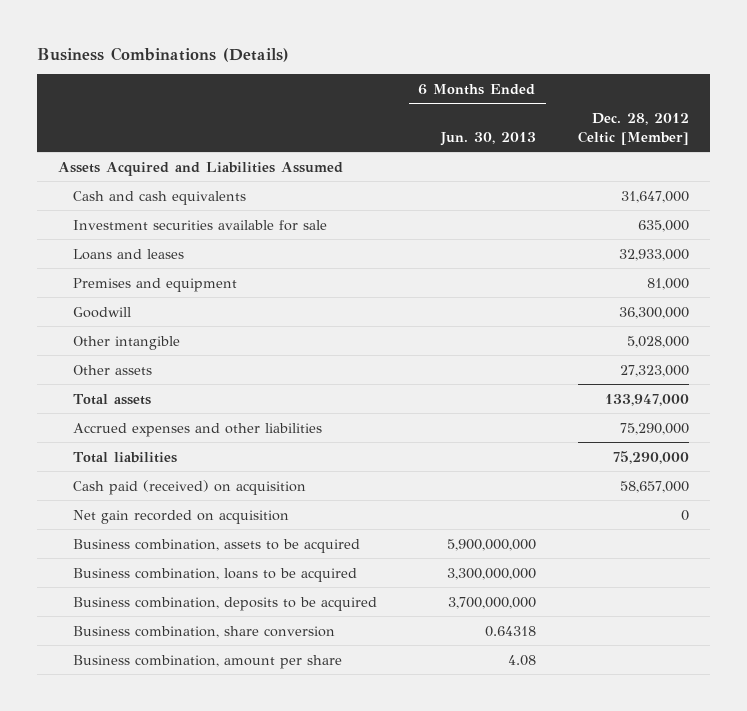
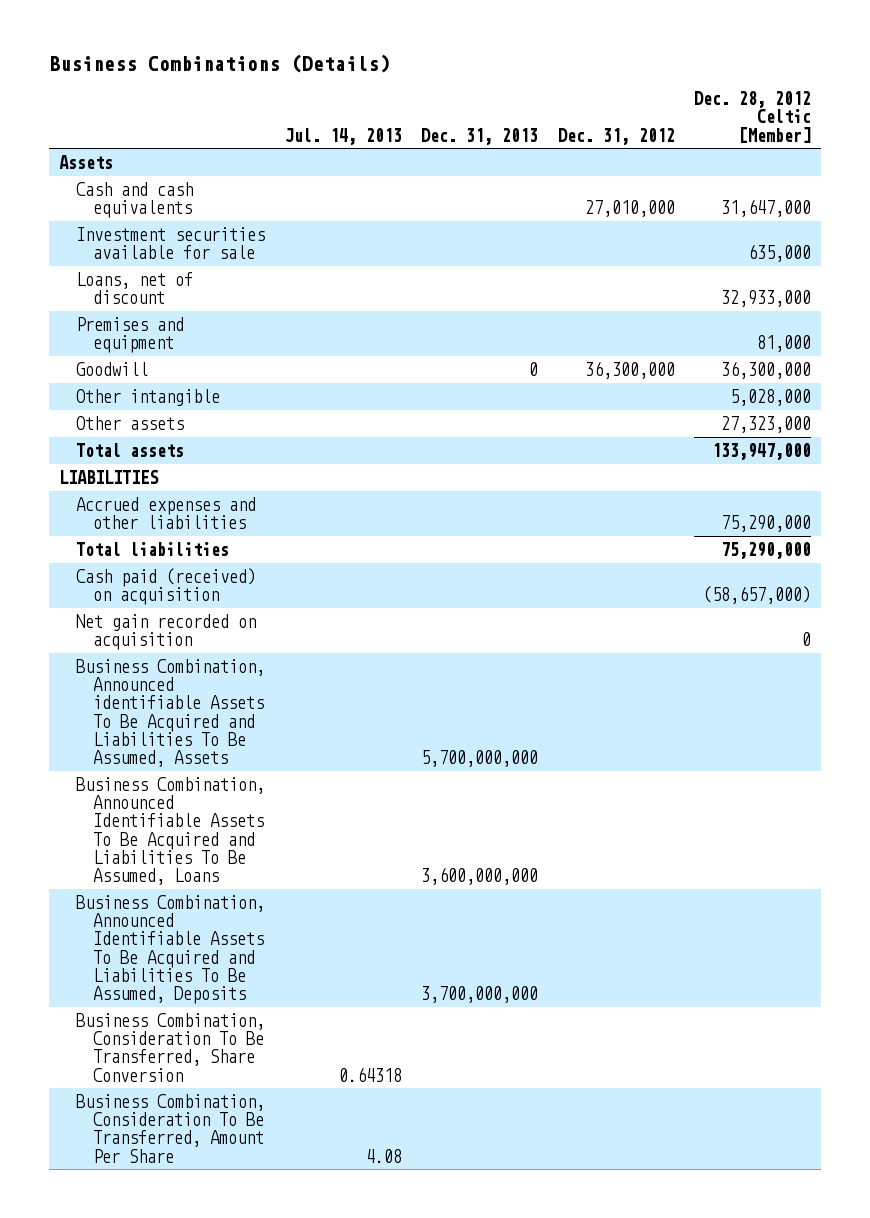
- | 6 Months Ended Jun. 30, 2013 | Dec. 28, 2012 Celtic [Member]
+ | Jul. 14, 2013 | Dec. 31, 2013 | Dec. 31, 2012 | Dec. 28, 2012 Celtic [Member]
- Assets Acquired and Liabilities Assumed
+ Assets
- Loans and leases | | 32,933,000
+ Loans, net of discount | | | | 32,933,000
+ LIABILITIES
- Cash paid (received) on acquisition | | 58,657,000
+ Cash paid (received) on acquisition | | | | (58,657,000)
- Business combination, assets to be acquired | 5,900,000,000 |
- Business combination, loans to be acquired | 3,300,000,000 |
- Business combination, deposits to be acquired | 3,700,000,000 |
- Business combination, share conversion | 0.64318 |
- Business combination, amount per share | 4.08 |
+ Business Combination, Announced identifiable Assets To Be Acquired and Liabilities To Be Assumed, Assets | | 5,700,000,000 | |
+ Business Combination, Announced Identifiable Assets To Be Acquired and Liabilities To Be Assumed, Loans | | 3,600,000,000 | |
+ Business Combination, Announced Identifiable Assets To Be Acquired and Liabilities To Be Assumed, Deposits | | 3,700,000,000 | |
+ Business Combination, Consideration To Be Transferred, Share Conversion | 0.64318 | | |
+ Business Combination, Consideration To Be Transferred, Amount Per Share | 4.08 | | |

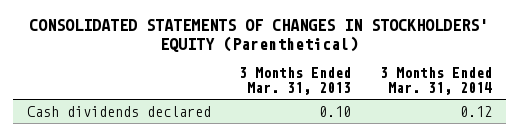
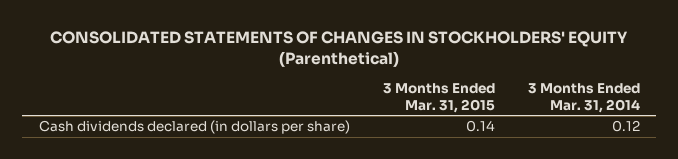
- | 3 Months Ended Mar. 31, 2013 | 3 Months Ended Mar. 31, 2014
+ | 3 Months Ended Mar. 31, 2015 | 3 Months Ended Mar. 31, 2014
- Cash dividends declared | 0.10 | 0.12
+ Cash dividends declared (in dollars per share) | 0.14 | 0.12

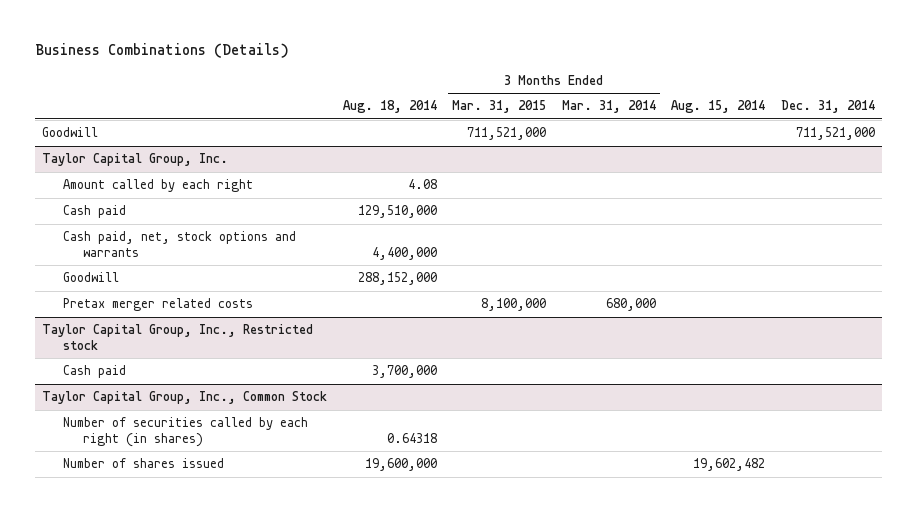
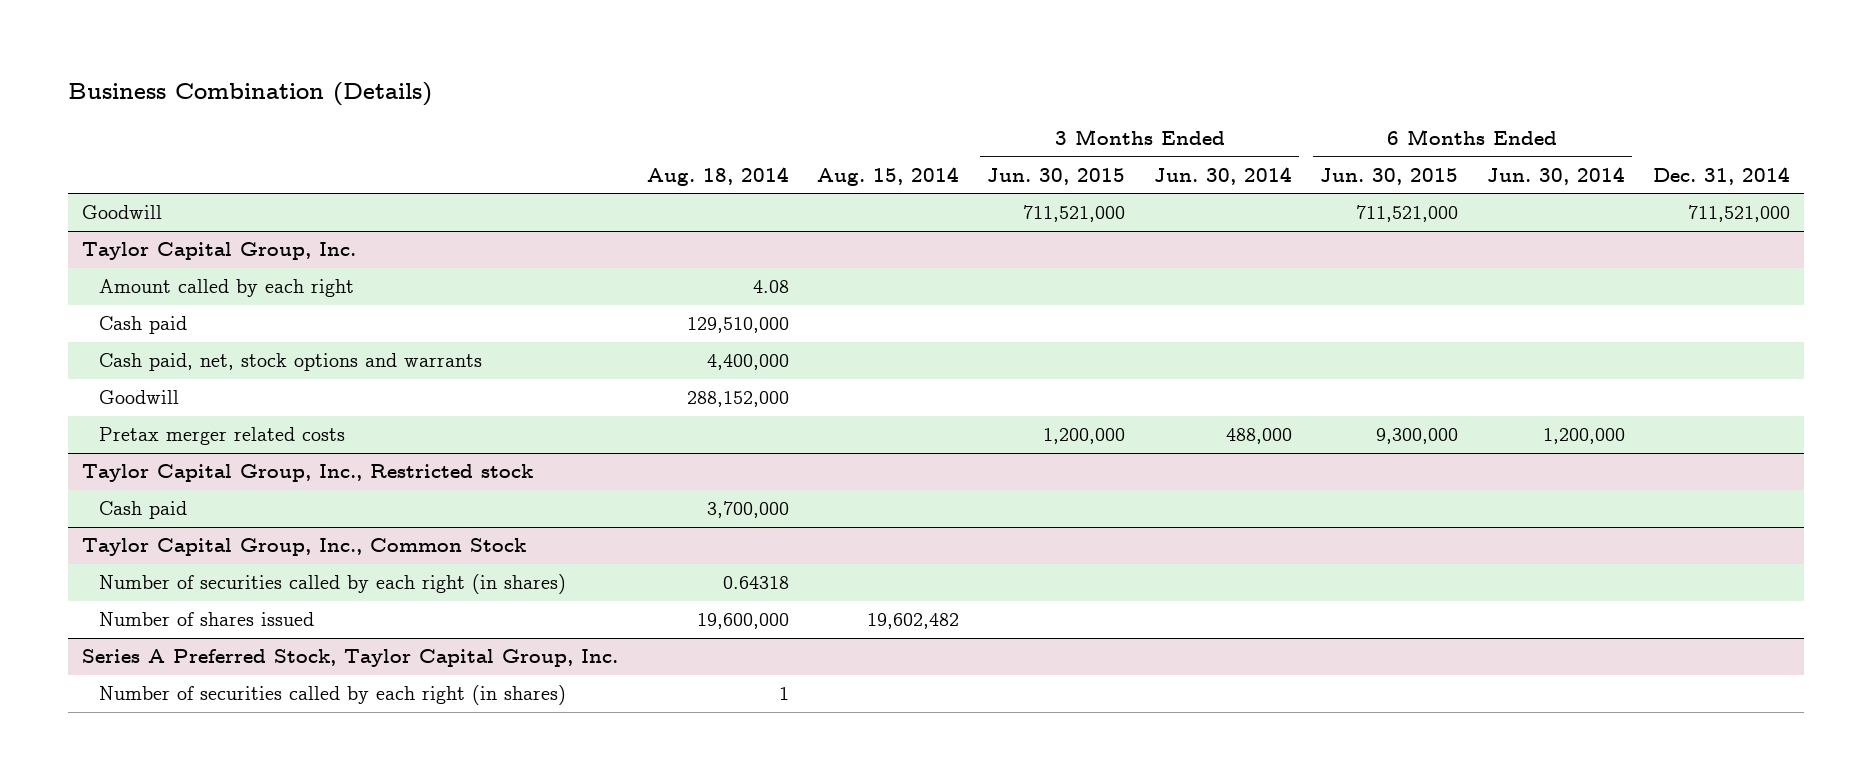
- Business Combinations (Details)
+ Business Combination (Details)
- | Aug. 18, 2014 | 3 Months Ended Mar. 31, 2015 | 3 Months Ended Mar. 31, 2014 | Aug. 15, 2014 | Dec. 31, 2014
+ | Aug. 18, 2014 | Aug. 15, 2014 | 3 Months Ended Jun. 30, 2015 | 3 Months Ended Jun. 30, 2014 | 6 Months Ended Jun. 30, 2015 | 6 Months Ended Jun. 30, 2014 | Dec. 31, 2014
+ Series A Preferred Stock, Taylor Capital Group, Inc.
+ Number of securities called by each right (in shares) | 1 | | | | | |

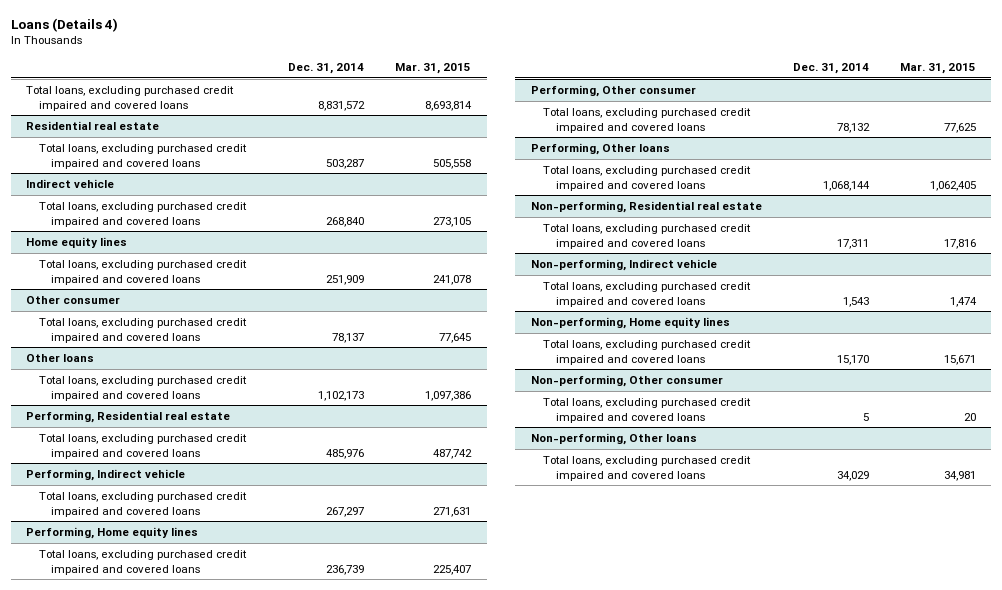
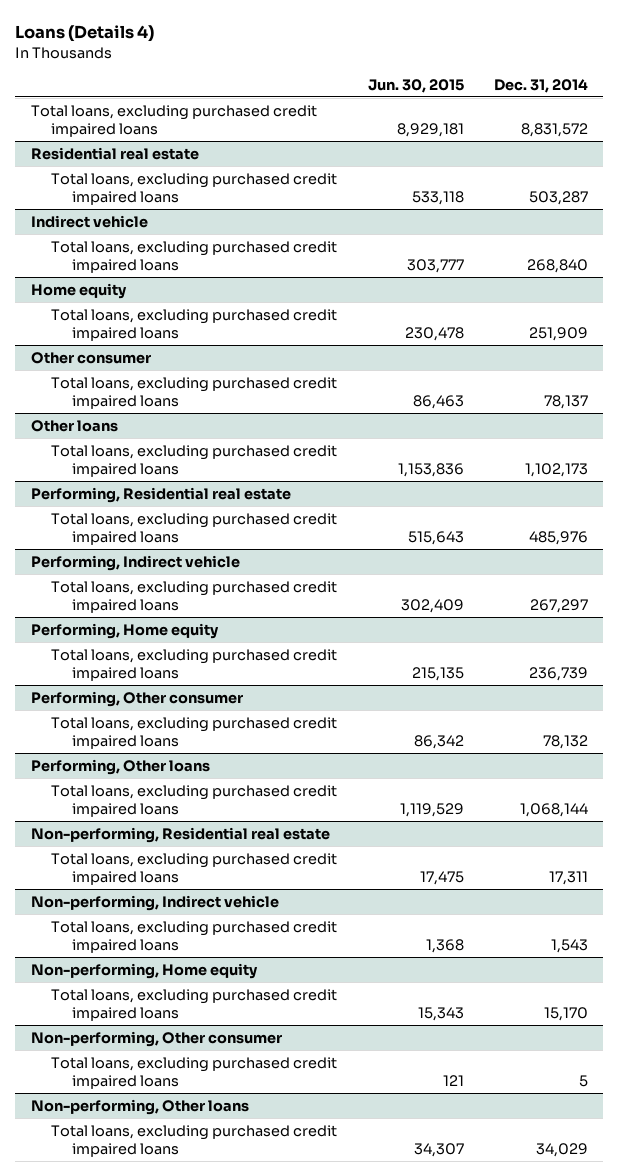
- | Dec. 31, 2014 | Mar. 31, 2015
+ | Jun. 30, 2015 | Dec. 31, 2014
- Total loans, excluding purchased credit impaired and covered loans | 8,831,572 | 8,693,814
+ Total loans, excluding purchased credit impaired loans | 8,929,181 | 8,831,572
@ Residential real estate
- Total loans, excluding purchased credit impaired and covered loans | 503,287 | 505,558
+ Total loans, excluding purchased credit impaired loans | 533,118 | 503,287
@ Indirect vehicle
- Total loans, excluding purchased credit impaired and covered loans | 268,840 | 273,105
- Home equity lines
- Total loans, excluding purchased credit impaired and covered loans | 251,909 | 241,078
@ Indirect vehicle
+ Total loans, excluding purchased credit impaired loans | 303,777 | 268,840
+ Home equity
+ Total loans, excluding purchased credit impaired loans | 230,478 | 251,909
@ Other consumer
- Total loans, excluding purchased credit impaired and covered loans | 78,137 | 77,645
+ Total loans, excluding purchased credit impaired loans | 86,463 | 78,137
@ Other loans
- Total loans, excluding purchased credit impaired and covered loans | 1,102,173 | 1,097,386
+ Total loans, excluding purchased credit impaired loans | 1,153,836 | 1,102,173
@ Performing, Residential real estate
- Total loans, excluding purchased credit impaired and covered loans | 485,976 | 487,742
+ Total loans, excluding purchased credit impaired loans | 515,643 | 485,976
@ Performing, Indirect vehicle
- Total loans, excluding purchased credit impaired and covered loans | 267,297 | 271,631
- Performing, Home equity lines
- Total loans, excluding purchased credit impaired and covered loans | 236,739 | 225,407
@ Performing, Indirect vehicle
+ Total loans, excluding purchased credit impaired loans | 302,409 | 267,297
+ Performing, Home equity
+ Total loans, excluding purchased credit impaired loans | 215,135 | 236,739
@ Performing, Other consumer
- Total loans, excluding purchased credit impaired and covered loans | 78,132 | 77,625
+ Total loans, excluding purchased credit impaired loans | 86,342 | 78,132
@ Performing, Other loans
- Total loans, excluding purchased credit impaired and covered loans | 1,068,144 | 1,062,405
+ Total loans, excluding purchased credit impaired loans | 1,119,529 | 1,068,144
@ Non-performing, Residential real estate
- Total loans, excluding purchased credit impaired and covered loans | 17,311 | 17,816
+ Total loans, excluding purchased credit impaired loans | 17,475 | 17,311
@ Non-performing, Indirect vehicle
- Total loans, excluding purchased credit impaired and covered loans | 1,543 | 1,474
- Non-performing, Home equity lines
- Total loans, excluding purchased credit impaired and covered loans | 15,170 | 15,671
@ Non-performing, Indirect vehicle
+ Total loans, excluding purchased credit impaired loans | 1,368 | 1,543
+ Non-performing, Home equity
+ Total loans, excluding purchased credit impaired loans | 15,343 | 15,170
@ Non-performing, Other consumer
- Total loans, excluding purchased credit impaired and covered loans | 5 | 20
+ Total loans, excluding purchased credit impaired loans | 121 | 5
@ Non-performing, Other loans
- Total loans, excluding purchased credit impaired and covered loans | 34,029 | 34,981
+ Total loans, excluding purchased credit impaired loans | 34,307 | 34,029

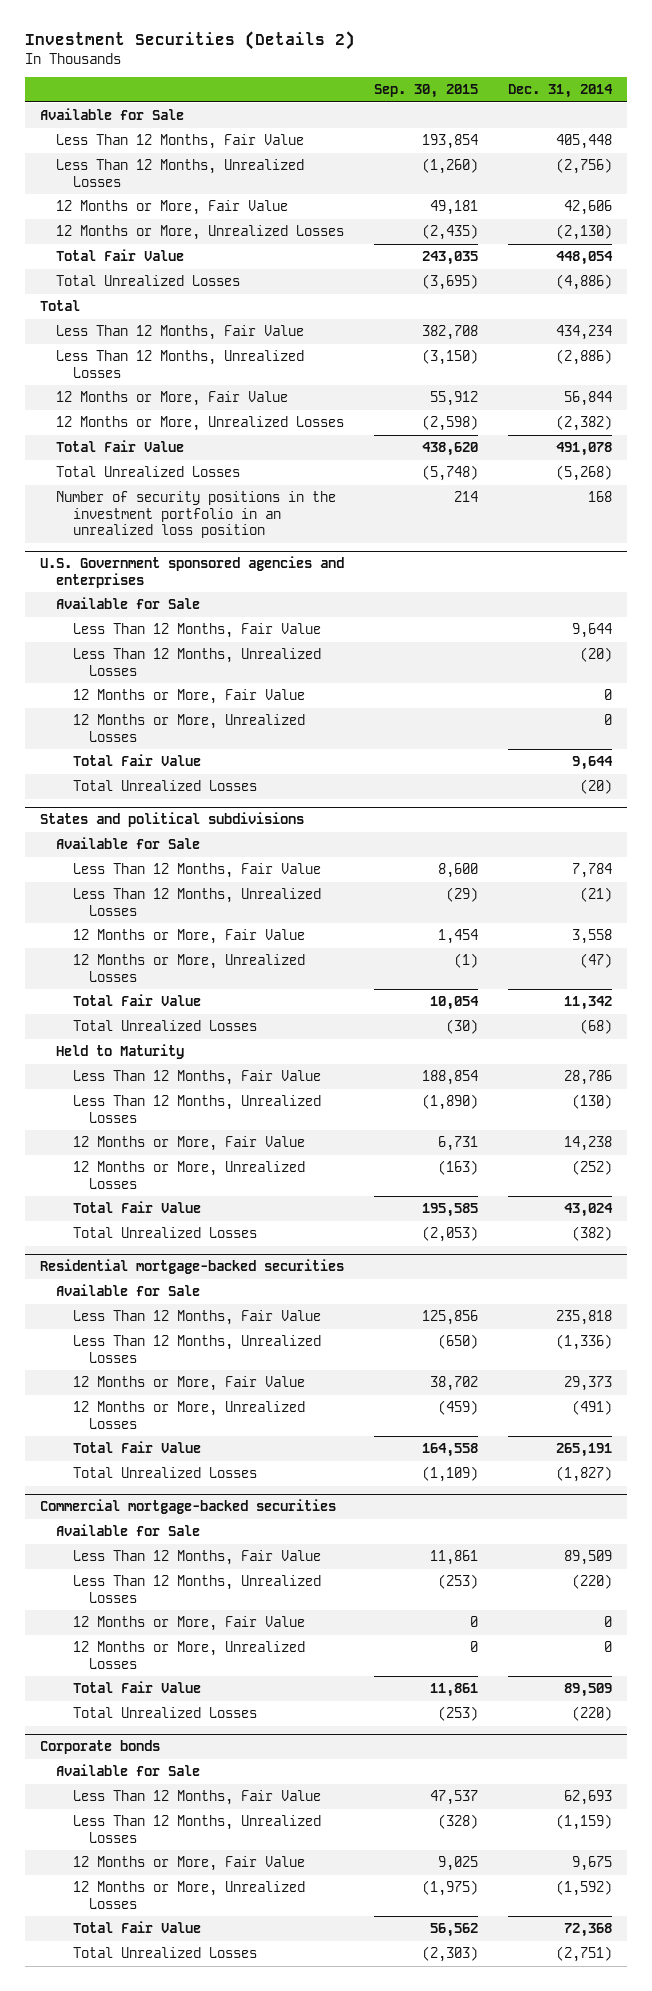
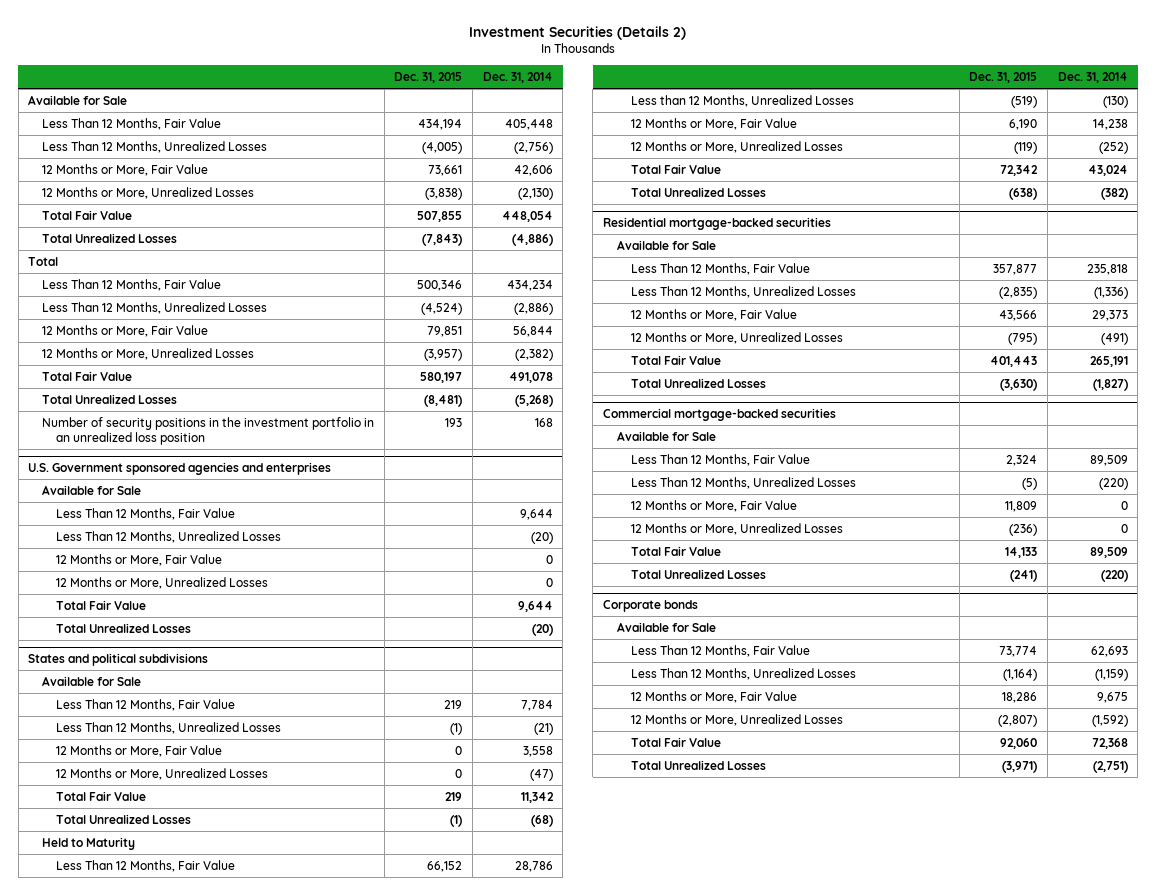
- | Sep. 30, 2015 | Dec. 31, 2014
+ | Dec. 31, 2015 | Dec. 31, 2014
@ States and political subdivisions
- Less Than 12 Months, Unrealized Losses | (1,890) | (130)
+ Less than 12 Months, Unrealized Losses | (519) | (130)

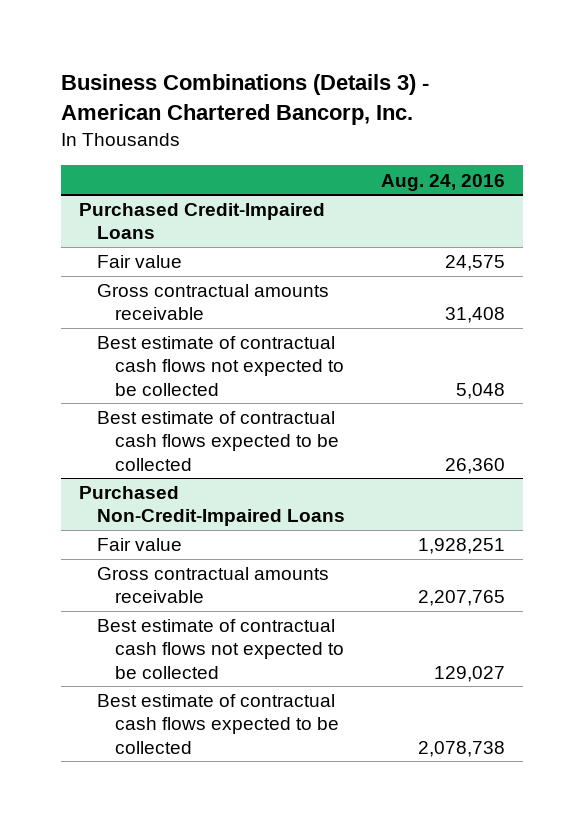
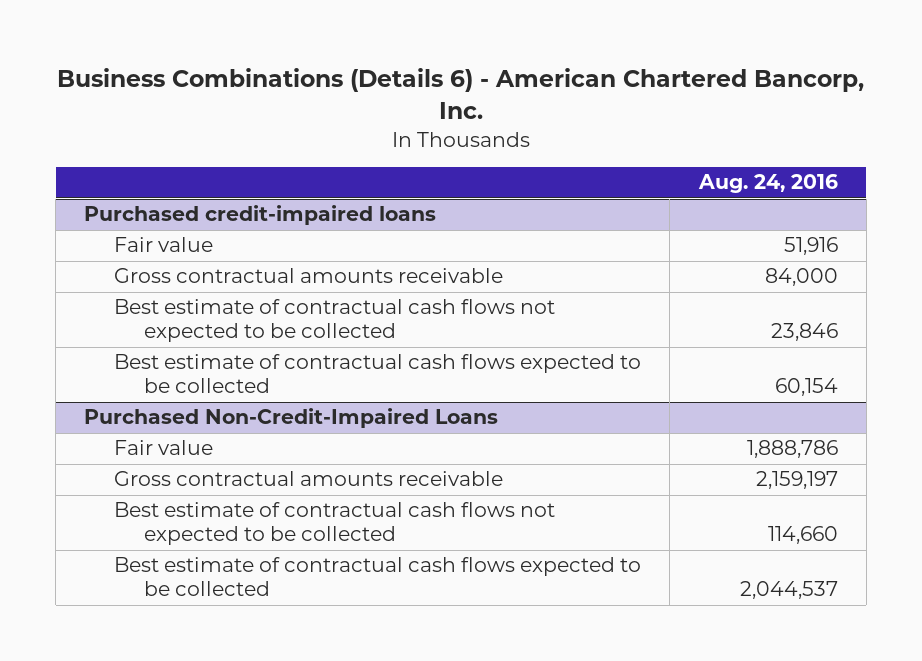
- Business Combinations (Details 3) - American Chartered Bancorp, Inc.
+ Business Combinations (Details 6) - American Chartered Bancorp, Inc.
- Purchased Credit-Impaired Loans
- Fair value | 24,575
- Gross contractual amounts receivable | 31,408
- Best estimate of contractual cash flows not expected to be collected | 5,048
- Best estimate of contractual cash flows expected to be collected | 26,360
+ Purchased credit-impaired loans
+ Fair value | 51,916
+ Gross contractual amounts receivable | 84,000
+ Best estimate of contractual cash flows not expected to be collected | 23,846
+ Best estimate of contractual cash flows expected to be collected | 60,154
@ Purchased Non-Credit-Impaired Loans
- Fair value | 1,928,251
- Gross contractual amounts receivable | 2,207,765
- Best estimate of contractual cash flows not expected to be collected | 129,027
- Best estimate of contractual cash flows expected to be collected | 2,078,738
+ Fair value | 1,888,786
+ Gross contractual amounts receivable | 2,159,197
+ Best estimate of contractual cash flows not expected to be collected | 114,660
+ Best estimate of contractual cash flows expected to be collected | 2,044,537

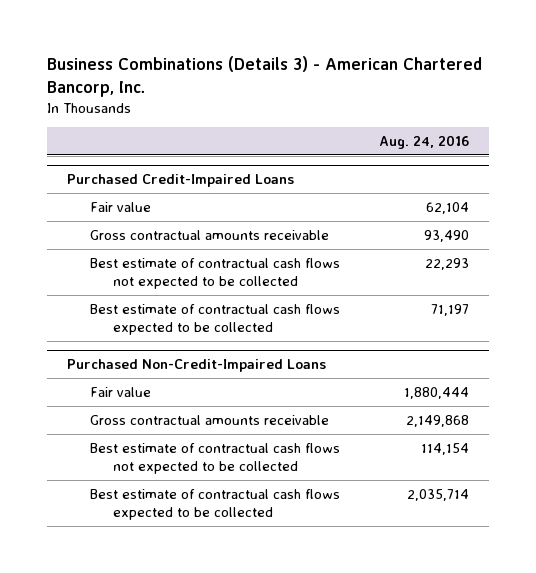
- Business Combinations (Details 6) - American Chartered Bancorp, Inc.
+ Business Combinations (Details 3) - American Chartered Bancorp, Inc.
- Purchased credit-impaired loans
- Fair value | 51,916
- Gross contractual amounts receivable | 84,000
- Best estimate of contractual cash flows not expected to be collected | 23,846
- Best estimate of contractual cash flows expected to be collected | 60,154
+ Purchased Credit-Impaired Loans
+ Fair value | 62,104
+ Gross contractual amounts receivable | 93,490
+ Best estimate of contractual cash flows not expected to be collected | 22,293
+ Best estimate of contractual cash flows expected to be collected | 71,197
@ Purchased Non-Credit-Impaired Loans
- Fair value | 1,888,786
- Gross contractual amounts receivable | 2,159,197
- Best estimate of contractual cash flows not expected to be collected | 114,660
- Best estimate of contractual cash flows expected to be collected | 2,044,537
+ Fair value | 1,880,444
+ Gross contractual amounts receivable | 2,149,868
+ Best estimate of contractual cash flows not expected to be collected | 114,154
+ Best estimate of contractual cash flows expected to be collected | 2,035,714

